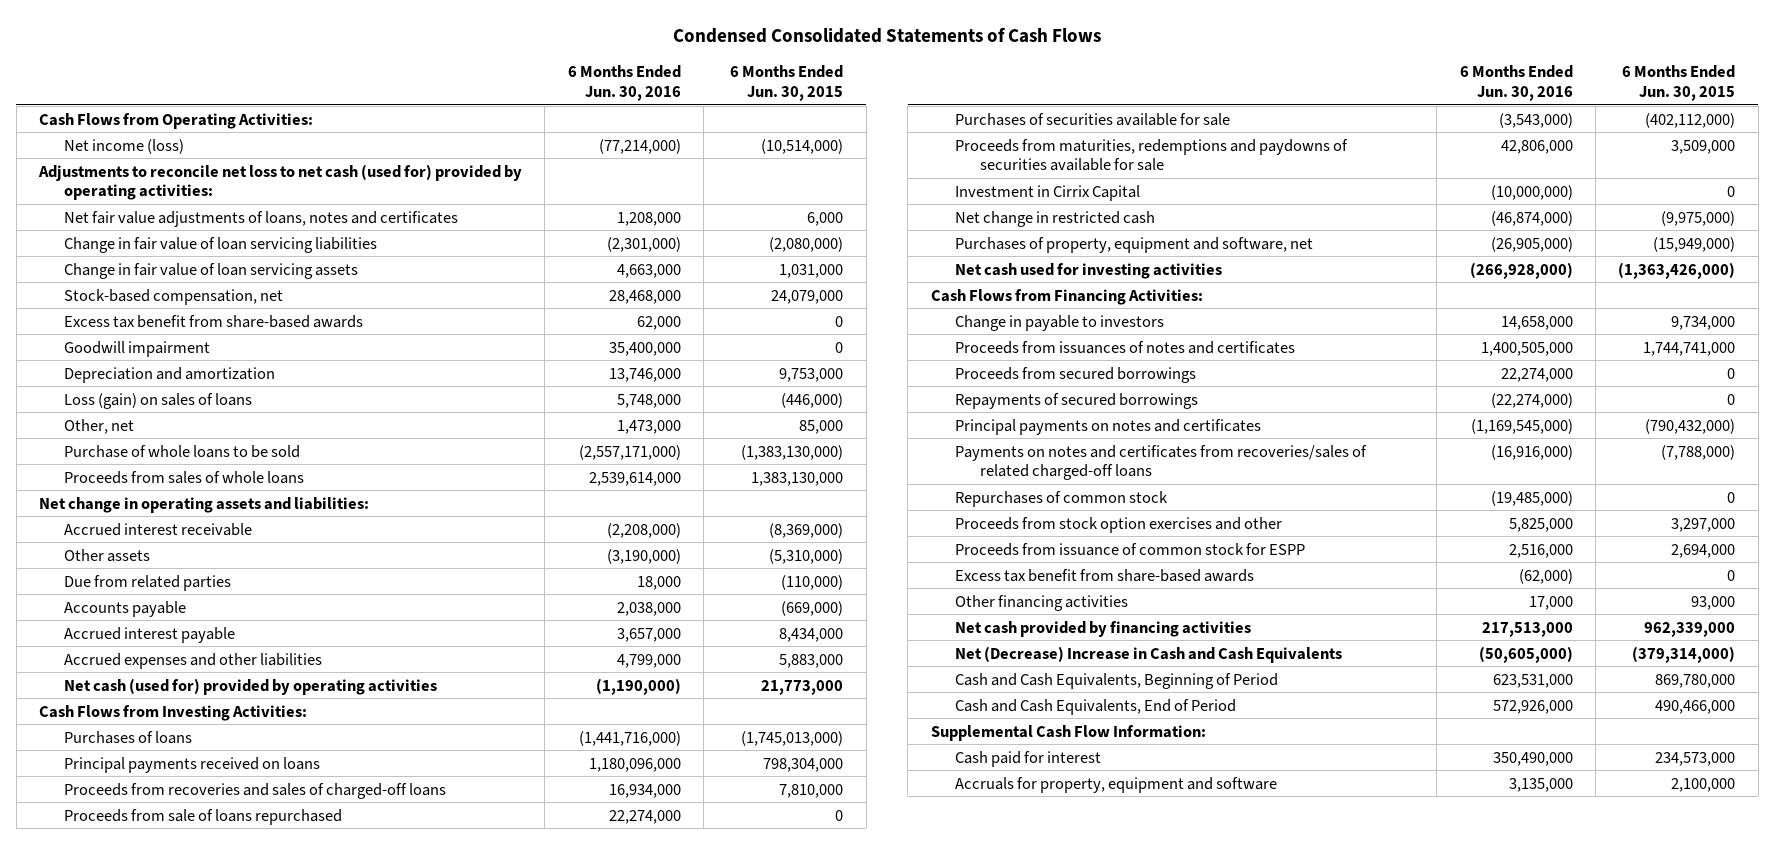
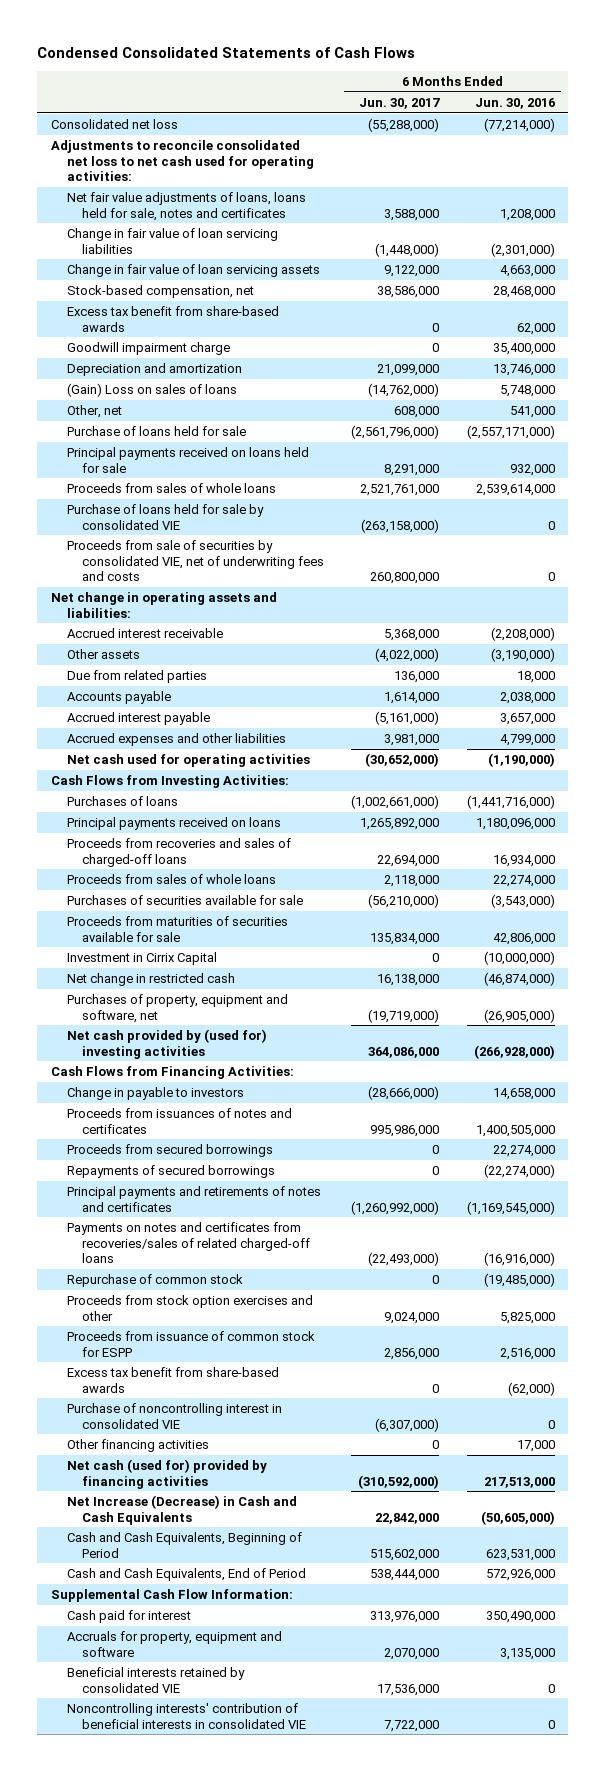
- | 6 Months Ended Jun. 30, 2016 | 6 Months Ended Jun. 30, 2015
+ | 6 Months Ended Jun. 30, 2017 | 6 Months Ended Jun. 30, 2016
- Cash Flows from Operating Activities:
- Net income (loss) | (77,214,000) | (10,514,000)
- Adjustments to reconcile net loss to net cash (used for) provided by operating activities:
- Net fair value adjustments of loans, notes and certificates | 1,208,000 | 6,000
+ Consolidated net loss | (55,288,000) | (77,214,000)
+ Adjustments to reconcile consolidated net loss to net cash used for operating activities:
+ Net fair value adjustments of loans, loans held for sale, notes and certificates | 3,588,000 | 1,208,000
- Goodwill impairment | 35,400,000 | 0
+ Goodwill impairment charge | 0 | 35,400,000
- Loss (gain) on sales of loans | 5,748,000 | (446,000)
- Other, net | 1,473,000 | 85,000
- Purchase of whole loans to be sold | (2,557,171,000) | (1,383,130,000)
+ (Gain) Loss on sales of loans | (14,762,000) | 5,748,000
+ Other, net | 608,000 | 541,000
+ Purchase of loans held for sale | (2,561,796,000) | (2,557,171,000)
+ Principal payments received on loans held for sale | 8,291,000 | 932,000
+ Purchase of loans held for sale by consolidated VIE | (263,158,000) | 0
+ Proceeds from sale of securities by consolidated VIE, net of underwriting fees and costs | 260,800,000 | 0
- Net cash (used for) provided by operating activities | (1,190,000) | 21,773,000
+ Net cash used for operating activities | (30,652,000) | (1,190,000)
- Proceeds from sale of loans repurchased | 22,274,000 | 0
+ Proceeds from sales of whole loans | 2,118,000 | 22,274,000
- Proceeds from maturities, redemptions and paydowns of securities available for sale | 42,806,000 | 3,509,000
+ Proceeds from maturities of securities available for sale | 135,834,000 | 42,806,000
- Net cash used for investing activities | (266,928,000) | (1,363,426,000)
+ Net cash provided by (used for) investing activities | 364,086,000 | (266,928,000)
- Principal payments on notes and certificates | (1,169,545,000) | (790,432,000)
+ Principal payments and retirements of notes and certificates | (1,260,992,000) | (1,169,545,000)
- Repurchases of common stock | (19,485,000) | 0
+ Repurchase of common stock | 0 | (19,485,000)
+ Purchase of noncontrolling interest in consolidated VIE | (6,307,000) | 0
- Net cash provided by financing activities | 217,513,000 | 962,339,000
- Net (Decrease) Increase in Cash and Cash Equivalents | (50,605,000) | (379,314,000)
+ Net cash (used for) provided by financing activities | (310,592,000) | 217,513,000
+ Net Increase (Decrease) in Cash and Cash Equivalents | 22,842,000 | (50,605,000)
+ Beneficial interests retained by consolidated VIE | 17,536,000 | 0
+ Noncontrolling interests' contribution of beneficial interests in consolidated VIE | 7,722,000 | 0

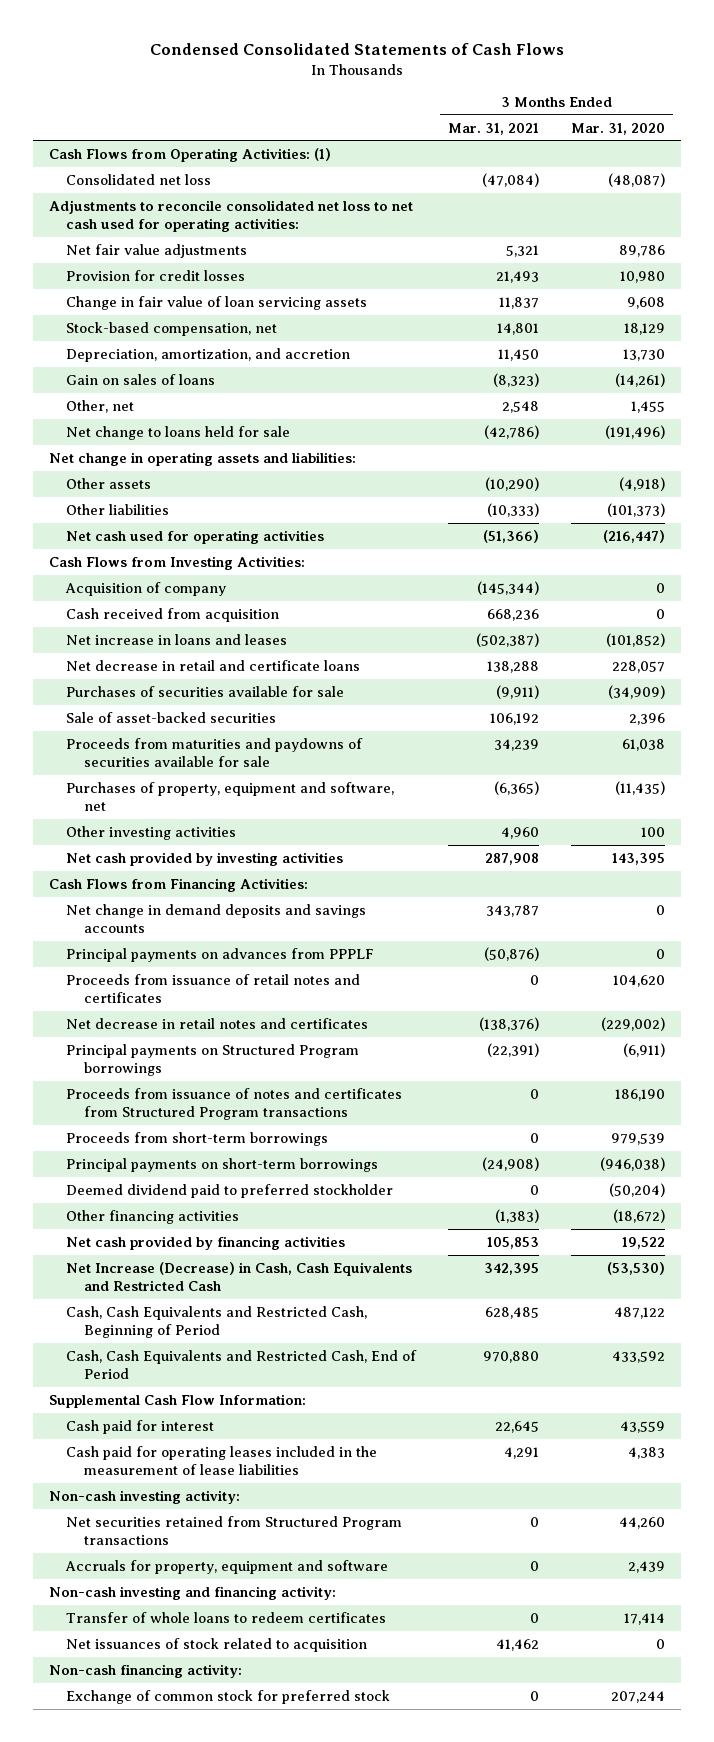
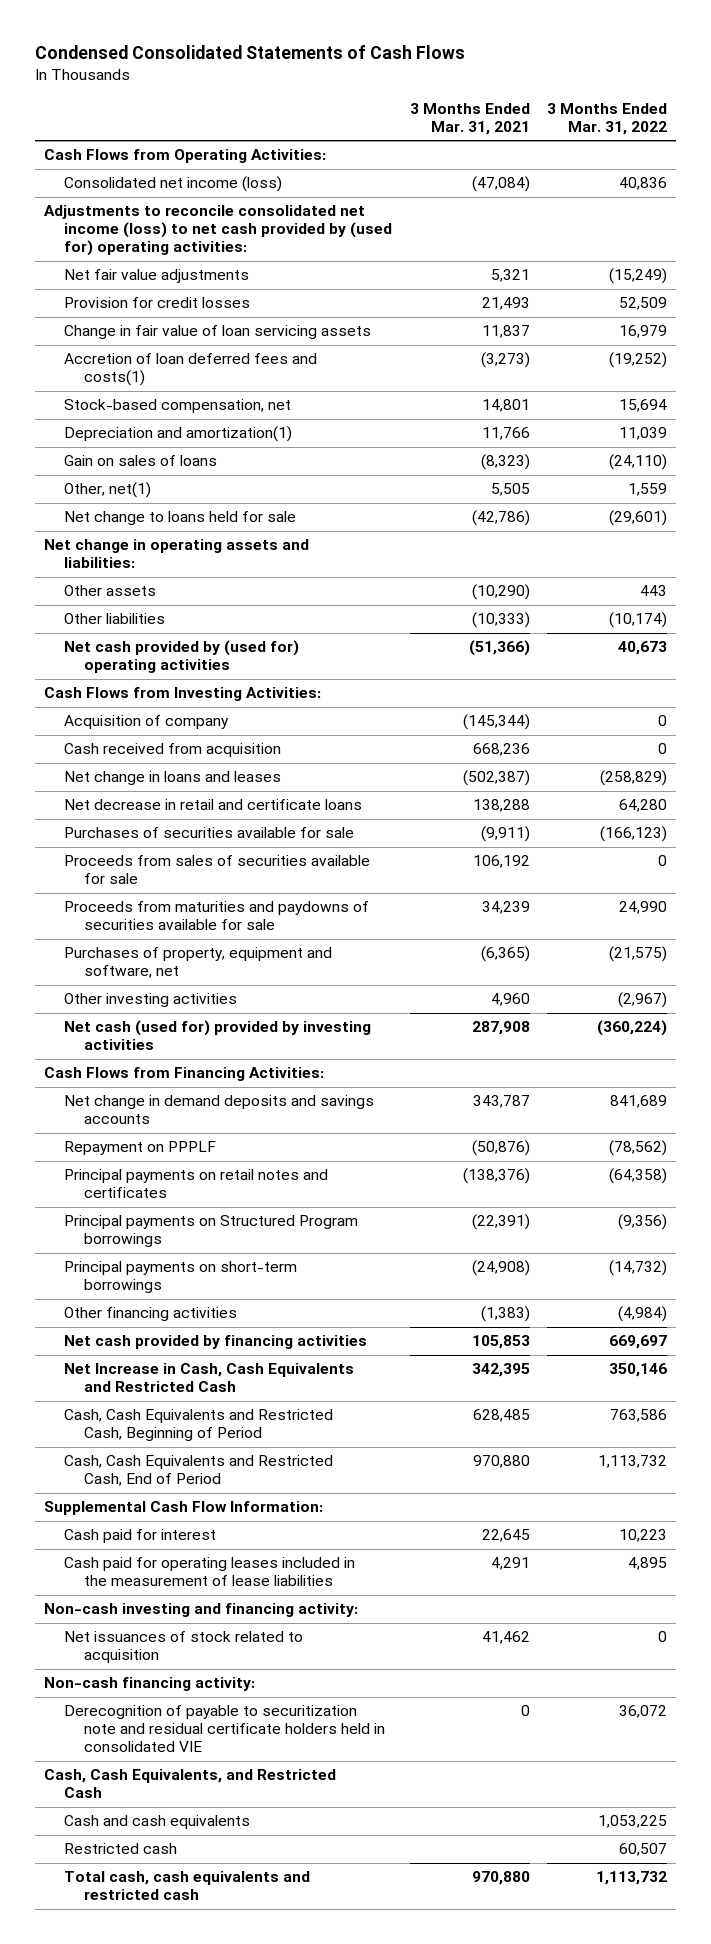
- | 3 Months Ended Mar. 31, 2021 | 3 Months Ended Mar. 31, 2020
+ | 3 Months Ended Mar. 31, 2021 | 3 Months Ended Mar. 31, 2022
- Cash Flows from Operating Activities: (1)
- Consolidated net loss | (47,084) | (48,087)
- Adjustments to reconcile consolidated net loss to net cash used for operating activities:
+ Cash Flows from Operating Activities:
+ Consolidated net income (loss) | (47,084) | 40,836
+ Adjustments to reconcile consolidated net income (loss) to net cash provided by (used for) operating activities:
+ Accretion of loan deferred fees and costs(1) | (3,273) | (19,252)
- Depreciation, amortization, and accretion | 11,450 | 13,730
+ Depreciation and amortization(1) | 11,766 | 11,039
- Other, net | 2,548 | 1,455
+ Other, net(1) | 5,505 | 1,559
- Net cash used for operating activities | (51,366) | (216,447)
+ Net cash provided by (used for) operating activities | (51,366) | 40,673
- Net increase in loans and leases | (502,387) | (101,852)
+ Net change in loans and leases | (502,387) | (258,829)
- Sale of asset-backed securities | 106,192 | 2,396
+ Proceeds from sales of securities available for sale | 106,192 | 0
- Net cash provided by investing activities | 287,908 | 143,395
+ Net cash (used for) provided by investing activities | 287,908 | (360,224)
- Principal payments on advances from PPPLF | (50,876) | 0
- Proceeds from issuance of retail notes and certificates | 0 | 104,620
- Net decrease in retail notes and certificates | (138,376) | (229,002)
+ Repayment on PPPLF | (50,876) | (78,562)
+ Principal payments on retail notes and certificates | (138,376) | (64,358)
- Proceeds from issuance of notes and certificates from Structured Program transactions | 0 | 186,190
- Proceeds from short-term borrowings | 0 | 979,539
- Deemed dividend paid to preferred stockholder | 0 | (50,204)
- Net Increase (Decrease) in Cash, Cash Equivalents and Restricted Cash | 342,395 | (53,530)
+ Net Increase in Cash, Cash Equivalents and Restricted Cash | 342,395 | 350,146
- Non-cash investing activity:
- Net securities retained from Structured Program transactions | 0 | 44,260
- Accruals for property, equipment and software | 0 | 2,439
- Transfer of whole loans to redeem certificates | 0 | 17,414
- Exchange of common stock for preferred stock | 0 | 207,244
+ Derecognition of payable to securitization note and residual certificate holders held in consolidated VIE | 0 | 36,072
+ Cash, Cash Equivalents, and Restricted Cash
+ Cash and cash equivalents | | 1,053,225
+ Restricted cash | | 60,507
+ Total cash, cash equivalents and restricted cash | 970,880 | 1,113,732

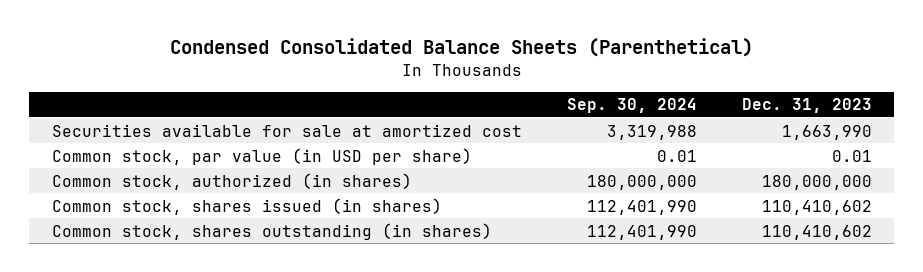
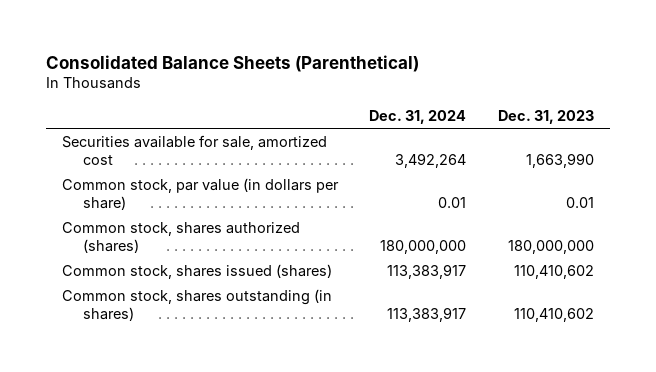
- Condensed Consolidated Balance Sheets (Parenthetical)
+ Consolidated Balance Sheets (Parenthetical)
- | Sep. 30, 2024 | Dec. 31, 2023
+ | Dec. 31, 2024 | Dec. 31, 2023
- Securities available for sale at amortized cost | 3,319,988 | 1,663,990
- Common stock, par value (in USD per share) | 0.01 | 0.01
- Common stock, authorized (in shares) | 180,000,000 | 180,000,000
- Common stock, shares issued (in shares) | 112,401,990 | 110,410,602
+ Securities available for sale, amortized cost | 3,492,264 | 1,663,990
+ Common stock, par value (in dollars per share) | 0.01 | 0.01
+ Common stock, shares authorized (shares) | 180,000,000 | 180,000,000
+ Common stock, shares issued (shares) | 113,383,917 | 110,410,602

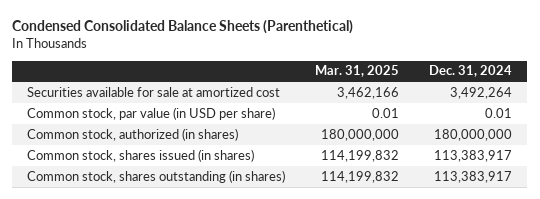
- Consolidated Balance Sheets (Parenthetical)
+ Condensed Consolidated Balance Sheets (Parenthetical)
- | Dec. 31, 2024 | Dec. 31, 2023
+ | Mar. 31, 2025 | Dec. 31, 2024
- Securities available for sale, amortized cost | 3,492,264 | 1,663,990
- Common stock, par value (in dollars per share) | 0.01 | 0.01
- Common stock, shares authorized (shares) | 180,000,000 | 180,000,000
- Common stock, shares issued (shares) | 113,383,917 | 110,410,602
+ Securities available for sale at amortized cost | 3,462,166 | 3,492,264
+ Common stock, par value (in USD per share) | 0.01 | 0.01
+ Common stock, authorized (in shares) | 180,000,000 | 180,000,000
+ Common stock, shares issued (in shares) | 114,199,832 | 113,383,917

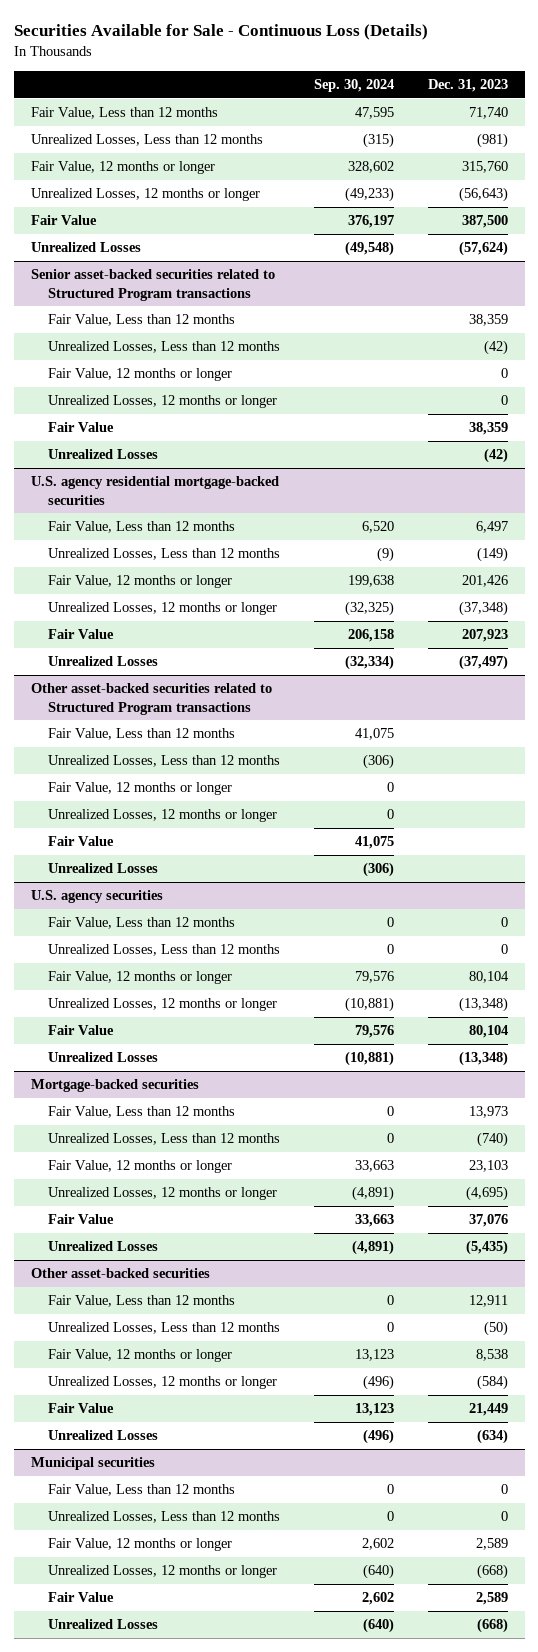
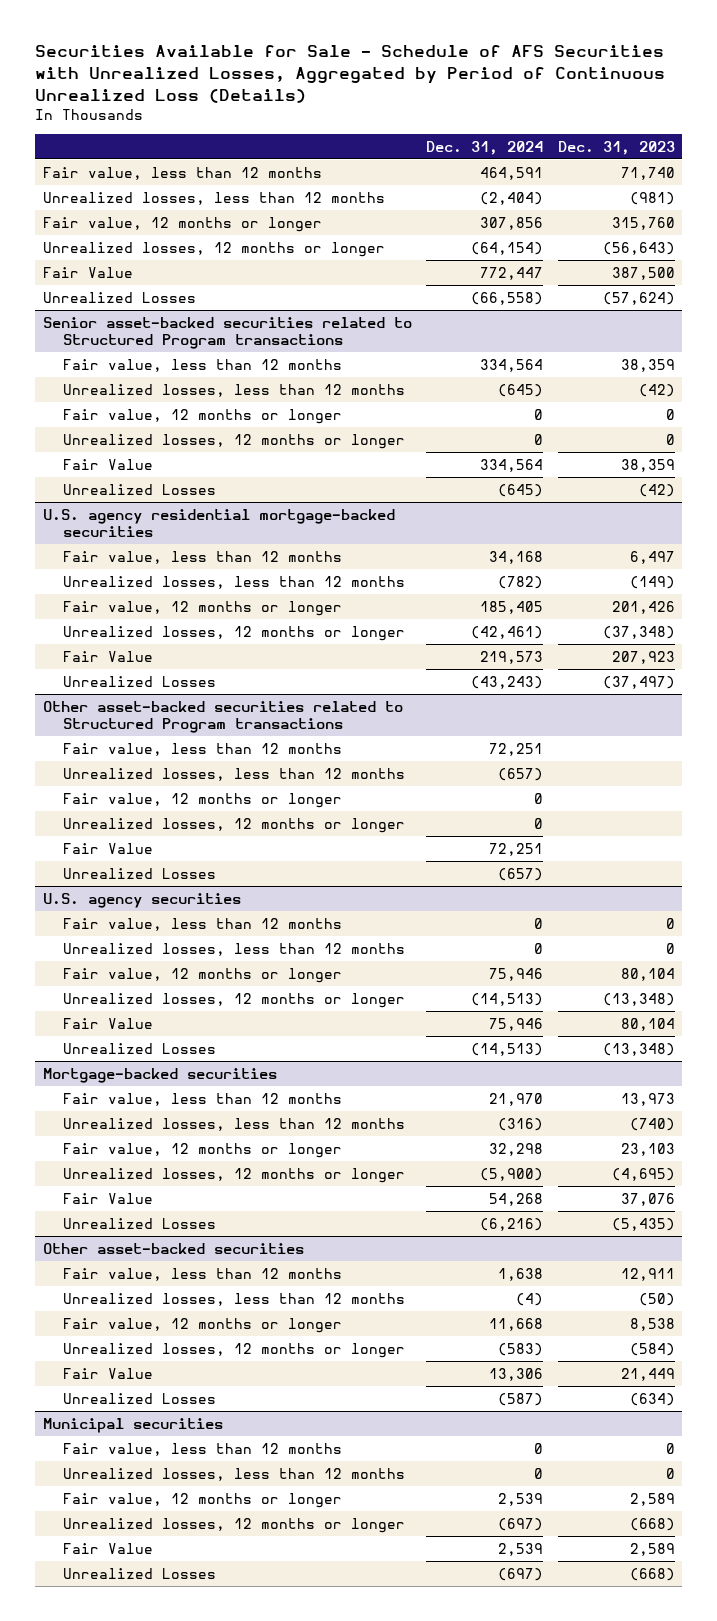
- Securities Available for Sale - Continuous Loss (Details)
+ Securities Available for Sale - Schedule of AFS Securities with Unrealized Losses, Aggregated by Period of Continuous Unrealized Loss (Details)
- | Sep. 30, 2024 | Dec. 31, 2023
+ | Dec. 31, 2024 | Dec. 31, 2023
- Fair Value, Less than 12 months | 47,595 | 71,740
- Unrealized Losses, Less than 12 months | (315) | (981)
- Fair Value, 12 months or longer | 328,602 | 315,760
- Unrealized Losses, 12 months or longer | (49,233) | (56,643)
+ Fair value, less than 12 months | 464,591 | 71,740
+ Unrealized losses, less than 12 months | (2,404) | (981)
+ Fair value, 12 months or longer | 307,856 | 315,760
+ Unrealized losses, 12 months or longer | (64,154) | (56,643)
@ Senior asset-backed securities related to Structured Program transactions
- Fair Value, Less than 12 months | | 38,359
- Unrealized Losses, Less than 12 months | | (42)
- Fair Value, 12 months or longer | | 0
- Unrealized Losses, 12 months or longer | | 0
+ Fair value, less than 12 months | 334,564 | 38,359
+ Unrealized losses, less than 12 months | (645) | (42)
+ Fair value, 12 months or longer | 0 | 0
+ Unrealized losses, 12 months or longer | 0 | 0
@ U.S. agency residential mortgage-backed securities
- Fair Value, Less than 12 months | 6,520 | 6,497
- Unrealized Losses, Less than 12 months | (9) | (149)
- Fair Value, 12 months or longer | 199,638 | 201,426
- Unrealized Losses, 12 months or longer | (32,325) | (37,348)
+ Fair value, less than 12 months | 34,168 | 6,497
+ Unrealized losses, less than 12 months | (782) | (149)
+ Fair value, 12 months or longer | 185,405 | 201,426
+ Unrealized losses, 12 months or longer | (42,461) | (37,348)
@ Other asset-backed securities related to Structured Program transactions
- Fair Value, Less than 12 months | 41,075 |
- Unrealized Losses, Less than 12 months | (306) |
- Fair Value, 12 months or longer | 0 |
- Unrealized Losses, 12 months or longer | 0 |
+ Fair value, less than 12 months | 72,251 |
+ Unrealized losses, less than 12 months | (657) |
+ Fair value, 12 months or longer | 0 |
+ Unrealized losses, 12 months or longer | 0 |
@ U.S. agency securities
- Fair Value, Less than 12 months | 0 | 0
- Unrealized Losses, Less than 12 months | 0 | 0
- Fair Value, 12 months or longer | 79,576 | 80,104
- Unrealized Losses, 12 months or longer | (10,881) | (13,348)
+ Fair value, less than 12 months | 0 | 0
+ Unrealized losses, less than 12 months | 0 | 0
+ Fair value, 12 months or longer | 75,946 | 80,104
+ Unrealized losses, 12 months or longer | (14,513) | (13,348)
@ Mortgage-backed securities
- Fair Value, Less than 12 months | 0 | 13,973
- Unrealized Losses, Less than 12 months | 0 | (740)
- Fair Value, 12 months or longer | 33,663 | 23,103
- Unrealized Losses, 12 months or longer | (4,891) | (4,695)
+ Fair value, less than 12 months | 21,970 | 13,973
+ Unrealized losses, less than 12 months | (316) | (740)
+ Fair value, 12 months or longer | 32,298 | 23,103
+ Unrealized losses, 12 months or longer | (5,900) | (4,695)
@ Other asset-backed securities
- Fair Value, Less than 12 months | 0 | 12,911
- Unrealized Losses, Less than 12 months | 0 | (50)
- Fair Value, 12 months or longer | 13,123 | 8,538
- Unrealized Losses, 12 months or longer | (496) | (584)
+ Fair value, less than 12 months | 1,638 | 12,911
+ Unrealized losses, less than 12 months | (4) | (50)
+ Fair value, 12 months or longer | 11,668 | 8,538
+ Unrealized losses, 12 months or longer | (583) | (584)
@ Municipal securities
- Fair Value, Less than 12 months | 0 | 0
- Unrealized Losses, Less than 12 months | 0 | 0
- Fair Value, 12 months or longer | 2,602 | 2,589
- Unrealized Losses, 12 months or longer | (640) | (668)
+ Fair value, less than 12 months | 0 | 0
+ Unrealized losses, less than 12 months | 0 | 0
+ Fair value, 12 months or longer | 2,539 | 2,589
+ Unrealized losses, 12 months or longer | (697) | (668)

